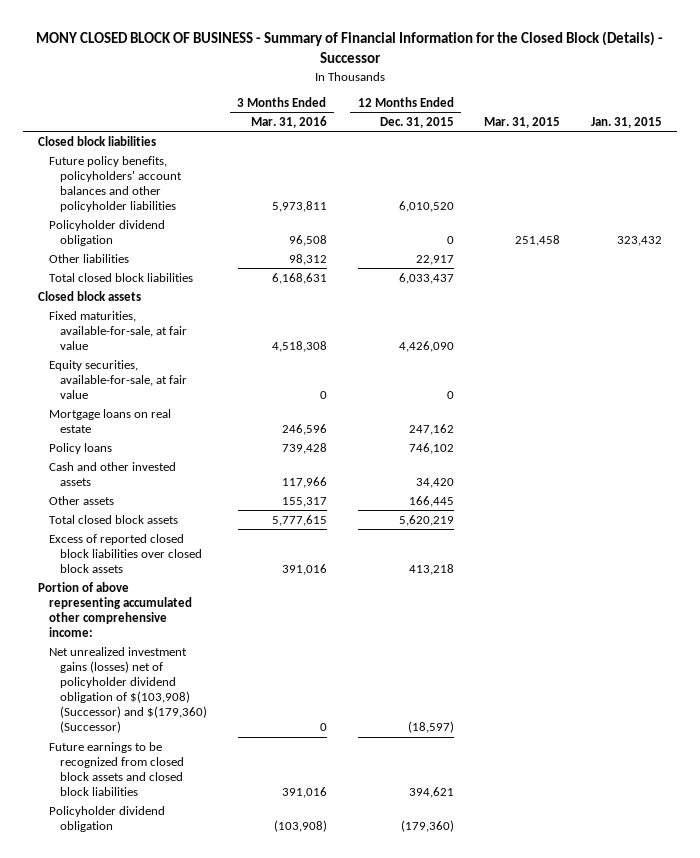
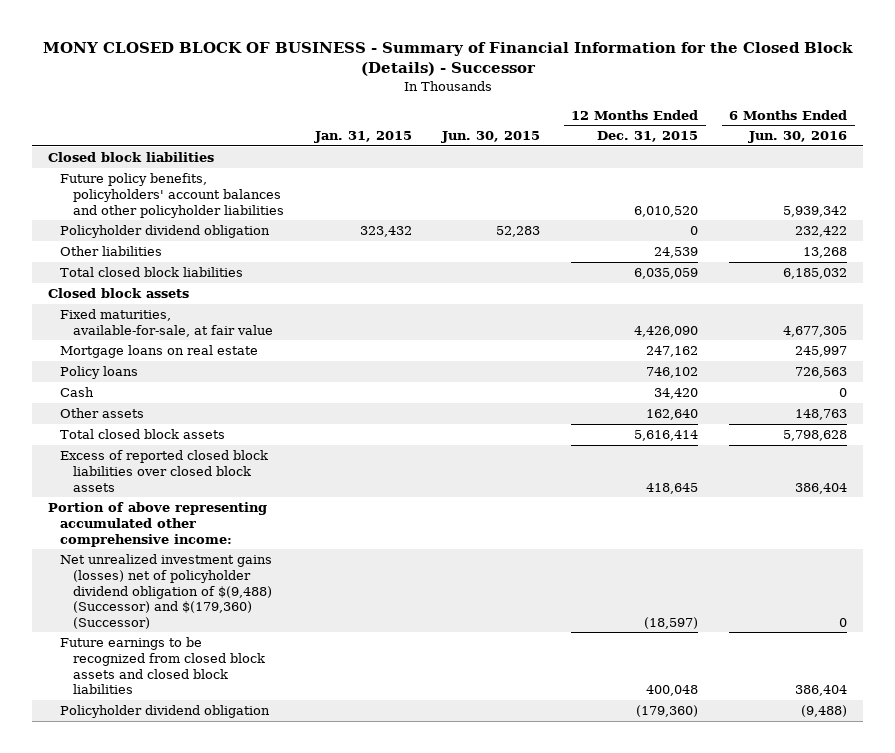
- | 3 Months Ended Mar. 31, 2016 | 12 Months Ended Dec. 31, 2015 | Mar. 31, 2015 | Jan. 31, 2015
+ | Jan. 31, 2015 | Jun. 30, 2015 | 12 Months Ended Dec. 31, 2015 | 6 Months Ended Jun. 30, 2016
- Other liabilities | 98,312 | 22,917 | |
- Total closed block liabilities | 6,168,631 | 6,033,437 | |
+ Other liabilities | | | 24,539 | 13,268
+ Total closed block liabilities | | | 6,035,059 | 6,185,032
- Equity securities, available-for-sale, at fair value | 0 | 0 | |
- Cash and other invested assets | 117,966 | 34,420 | |
- Other assets | 155,317 | 166,445 | |
- Total closed block assets | 5,777,615 | 5,620,219 | |
- Excess of reported closed block liabilities over closed block assets | 391,016 | 413,218 | |
+ Cash | | | 34,420 | 0
+ Other assets | | | 162,640 | 148,763
+ Total closed block assets | | | 5,616,414 | 5,798,628
+ Excess of reported closed block liabilities over closed block assets | | | 418,645 | 386,404
- Net unrealized investment gains (losses) net of policyholder dividend obligation of $(103,908) (Successor) and $(179,360) (Successor) | 0 | (18,597) | |
- Future earnings to be recognized from closed block assets and closed block liabilities | 391,016 | 394,621 | |
+ Net unrealized investment gains (losses) net of policyholder dividend obligation of $(9,488) (Successor) and $(179,360) (Successor) | | | (18,597) | 0
+ Future earnings to be recognized from closed block assets and closed block liabilities | | | 400,048 | 386,404

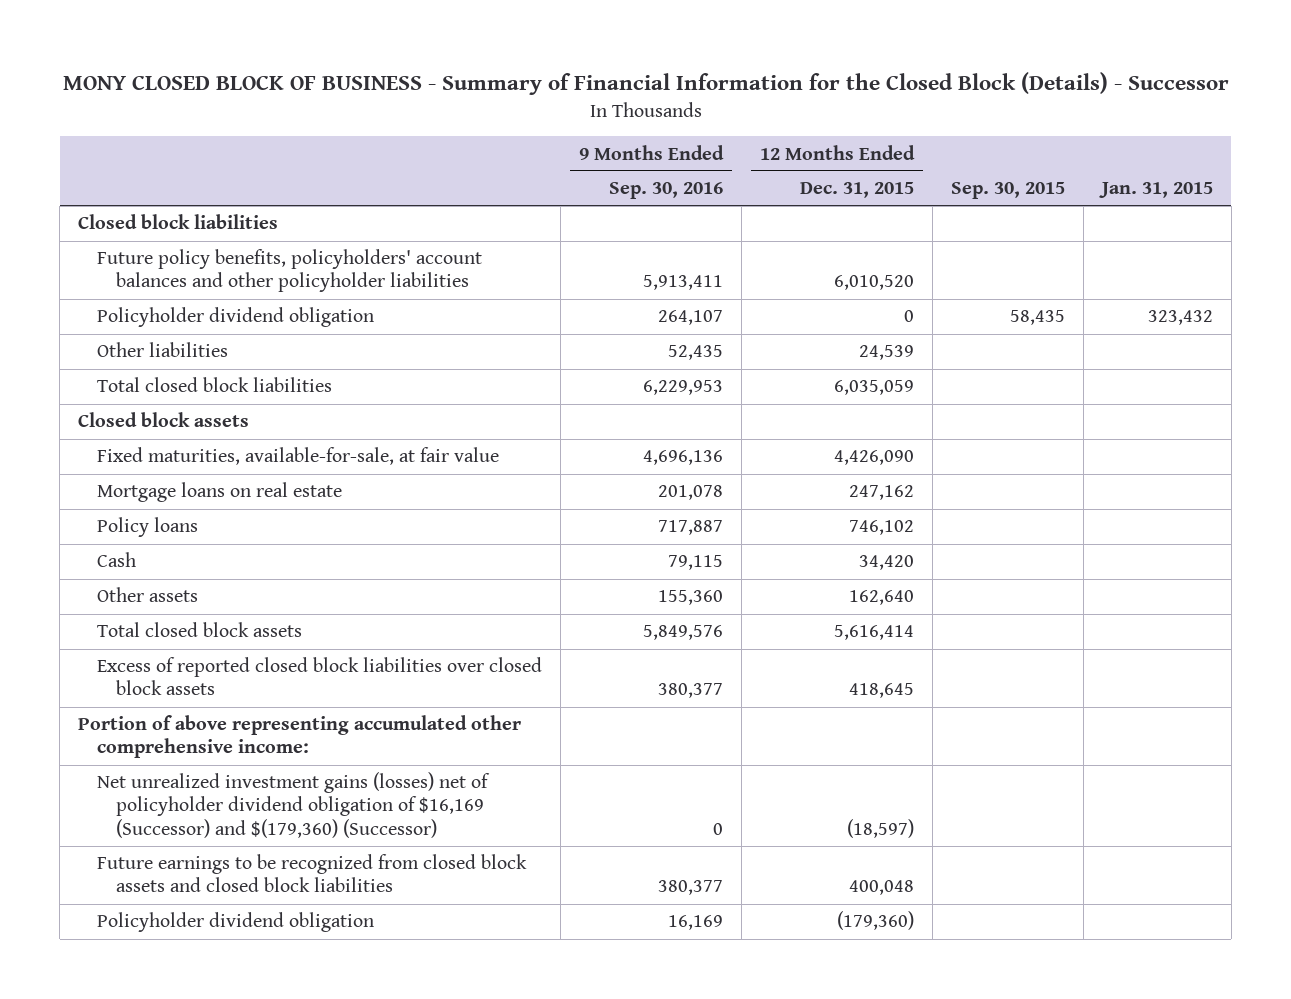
- | Jan. 31, 2015 | Jun. 30, 2015 | 12 Months Ended Dec. 31, 2015 | 6 Months Ended Jun. 30, 2016
+ | 9 Months Ended Sep. 30, 2016 | 12 Months Ended Dec. 31, 2015 | Sep. 30, 2015 | Jan. 31, 2015
- Net unrealized investment gains (losses) net of policyholder dividend obligation of $(9,488) (Successor) and $(179,360) (Successor) | | | (18,597) | 0
+ Net unrealized investment gains (losses) net of policyholder dividend obligation of $16,169 (Successor) and $(179,360) (Successor) | 0 | (18,597) | |

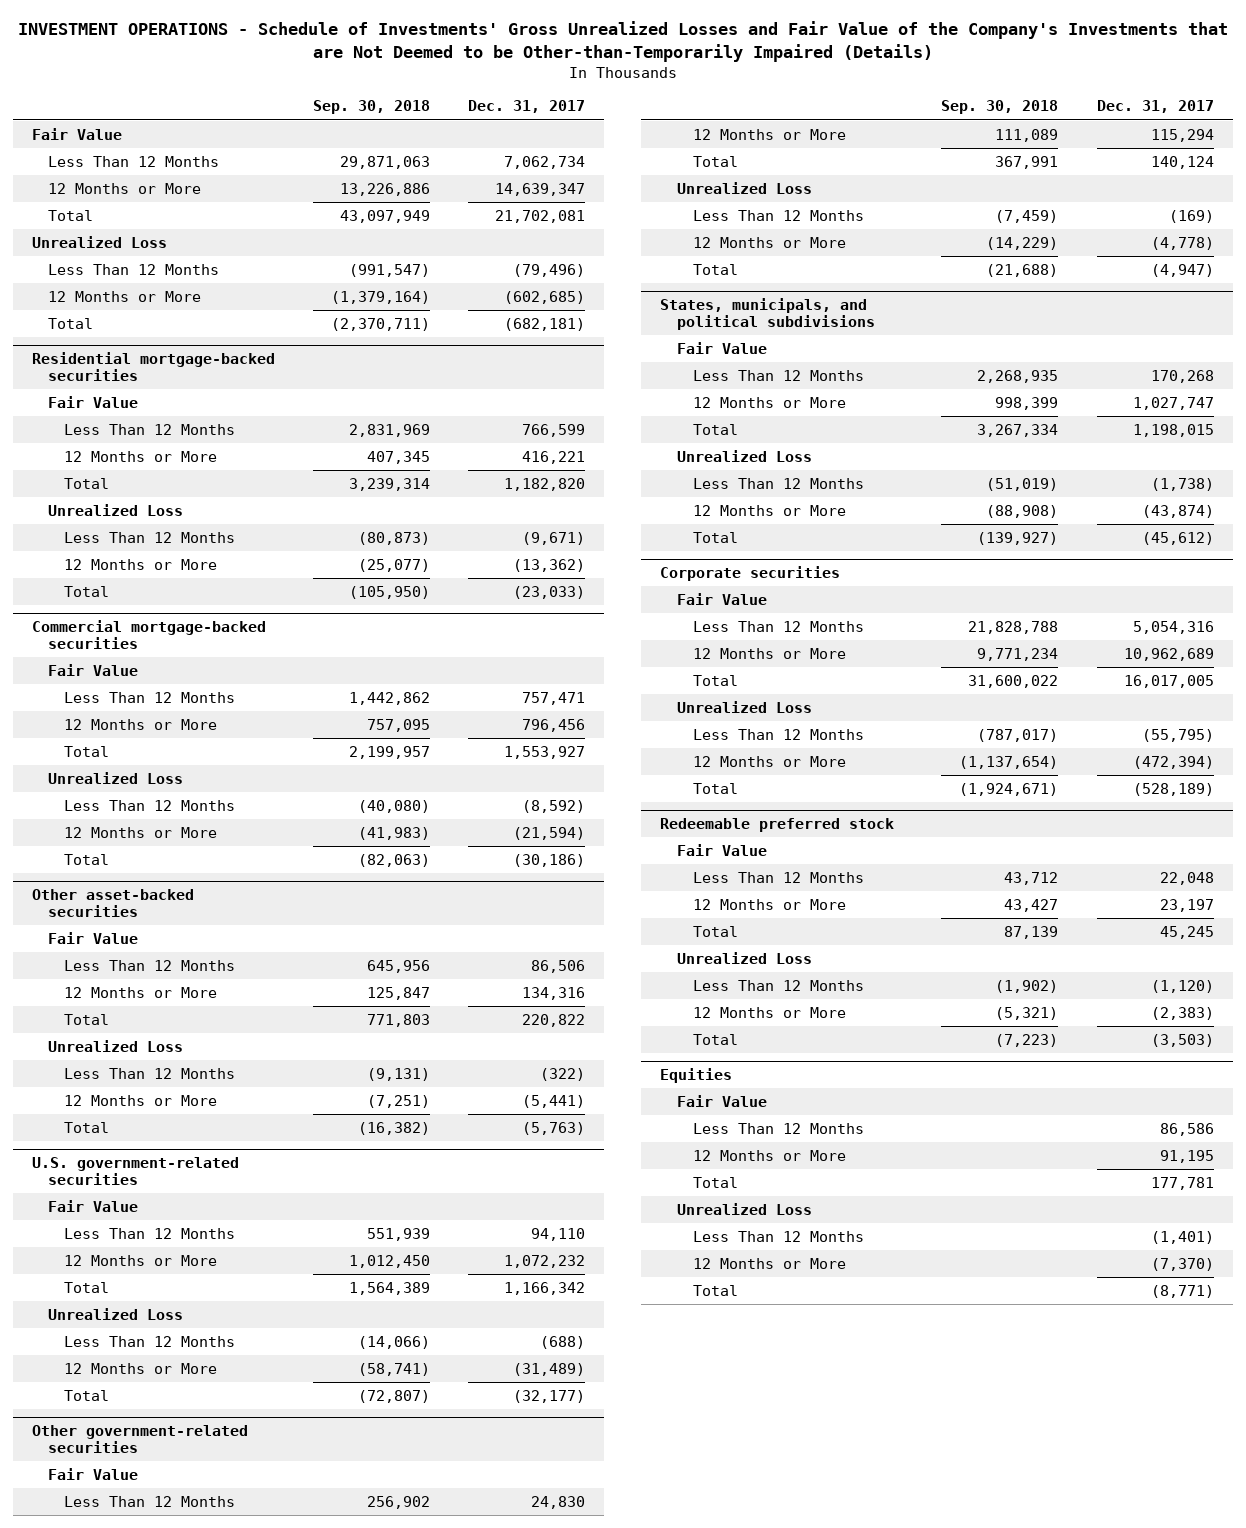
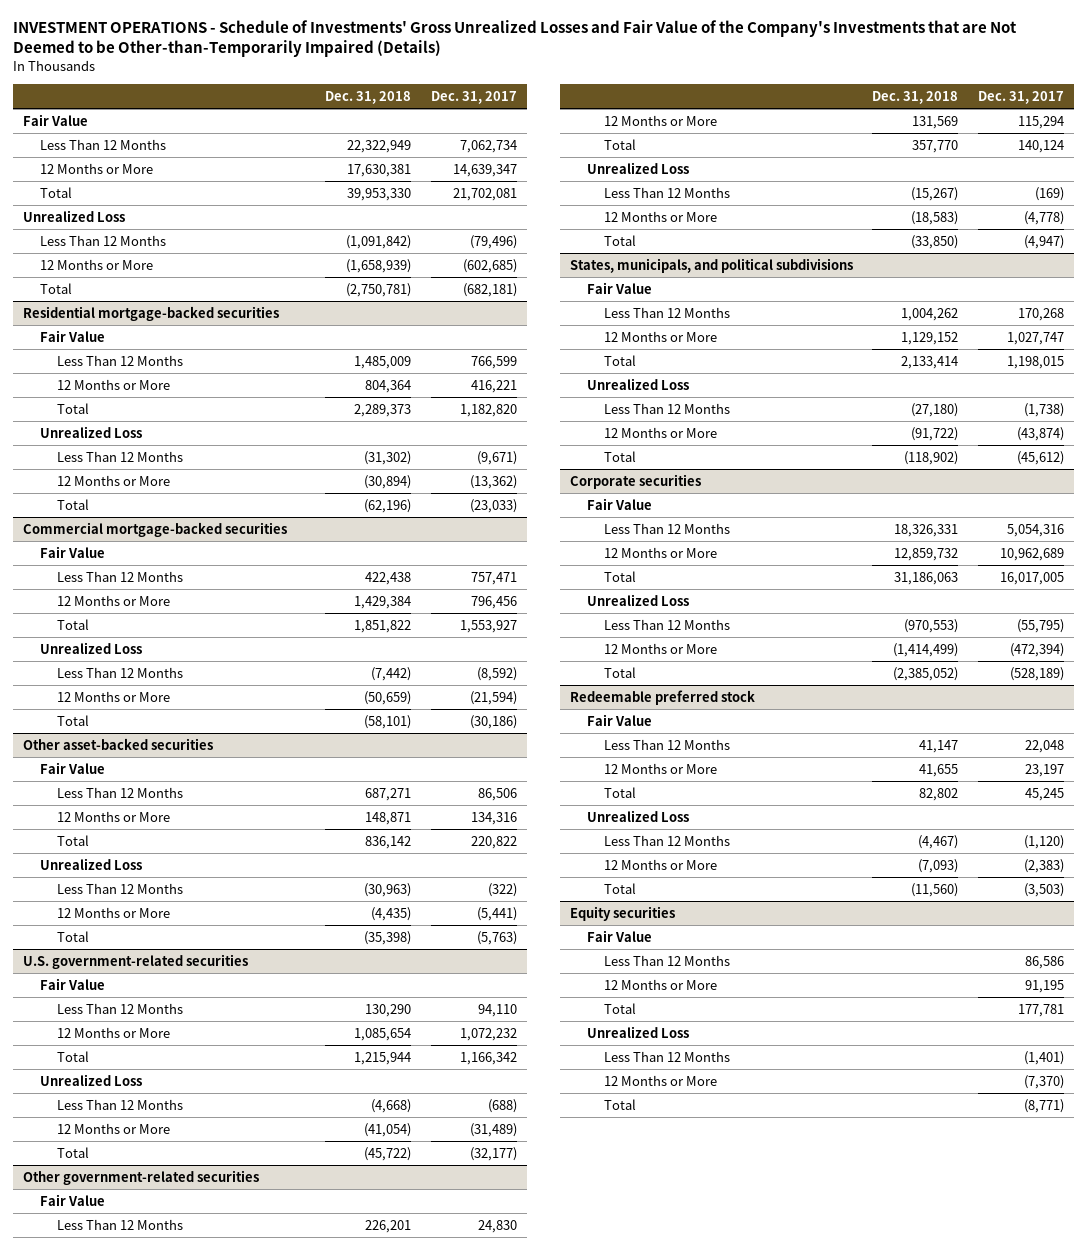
- | Sep. 30, 2018 | Dec. 31, 2017
+ | Dec. 31, 2018 | Dec. 31, 2017
- Equities
+ Equity securities

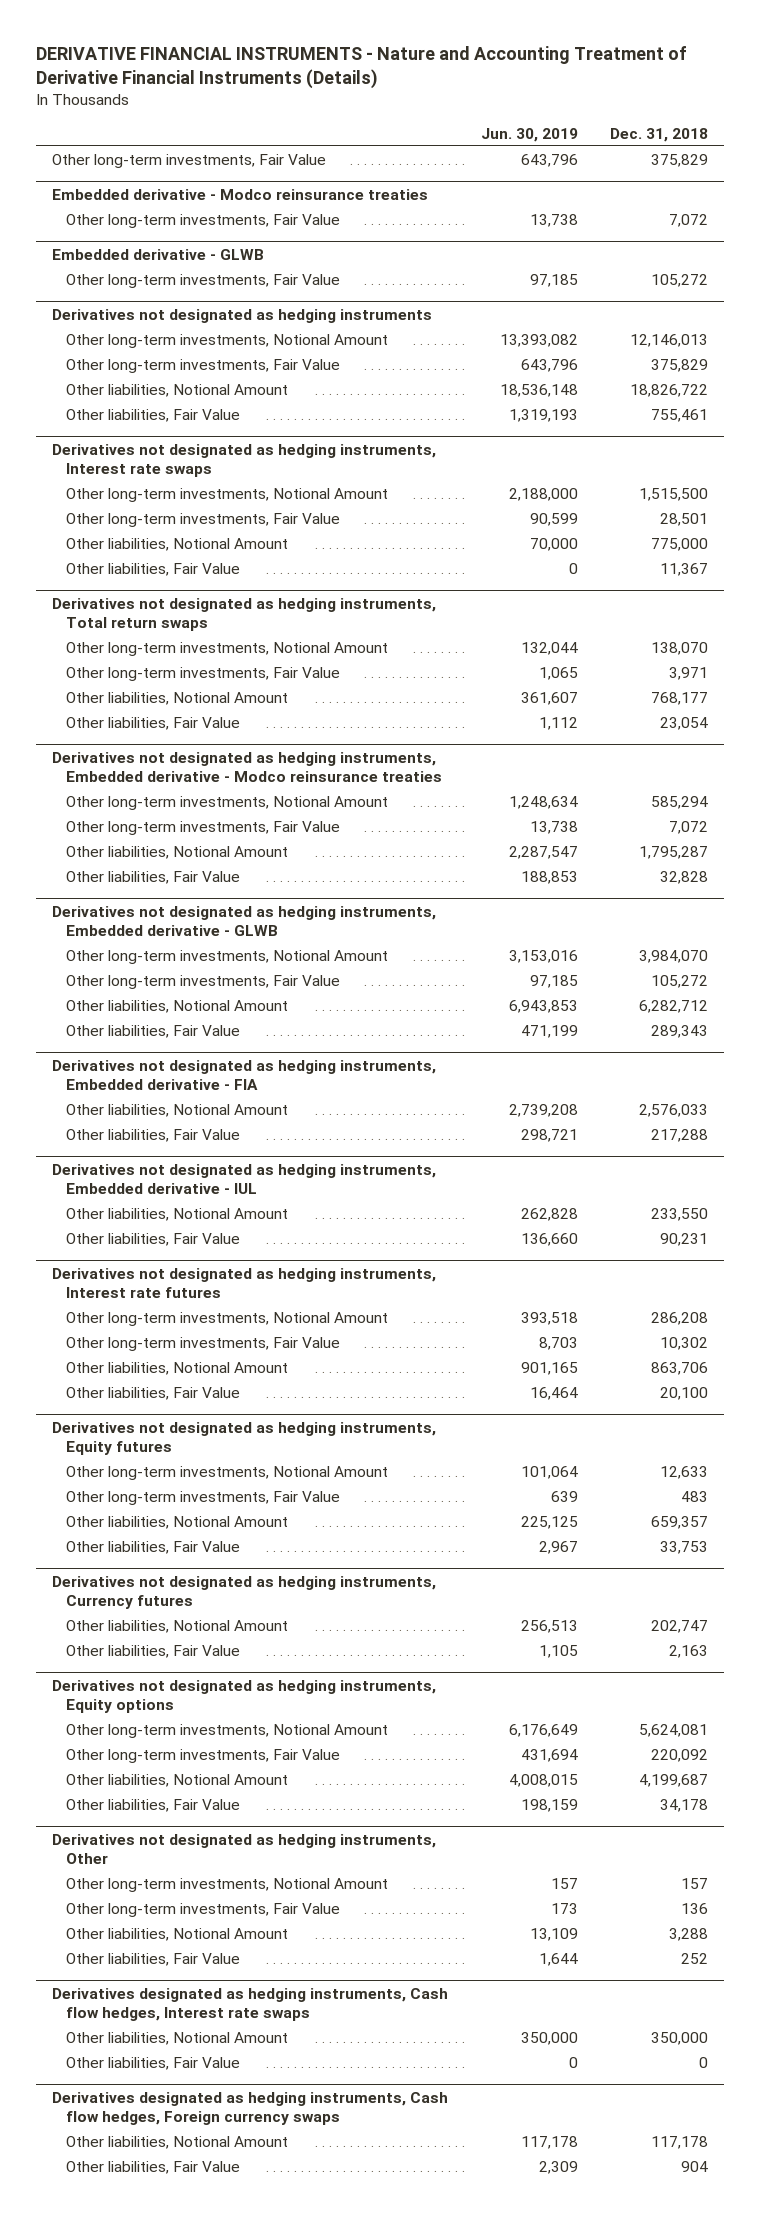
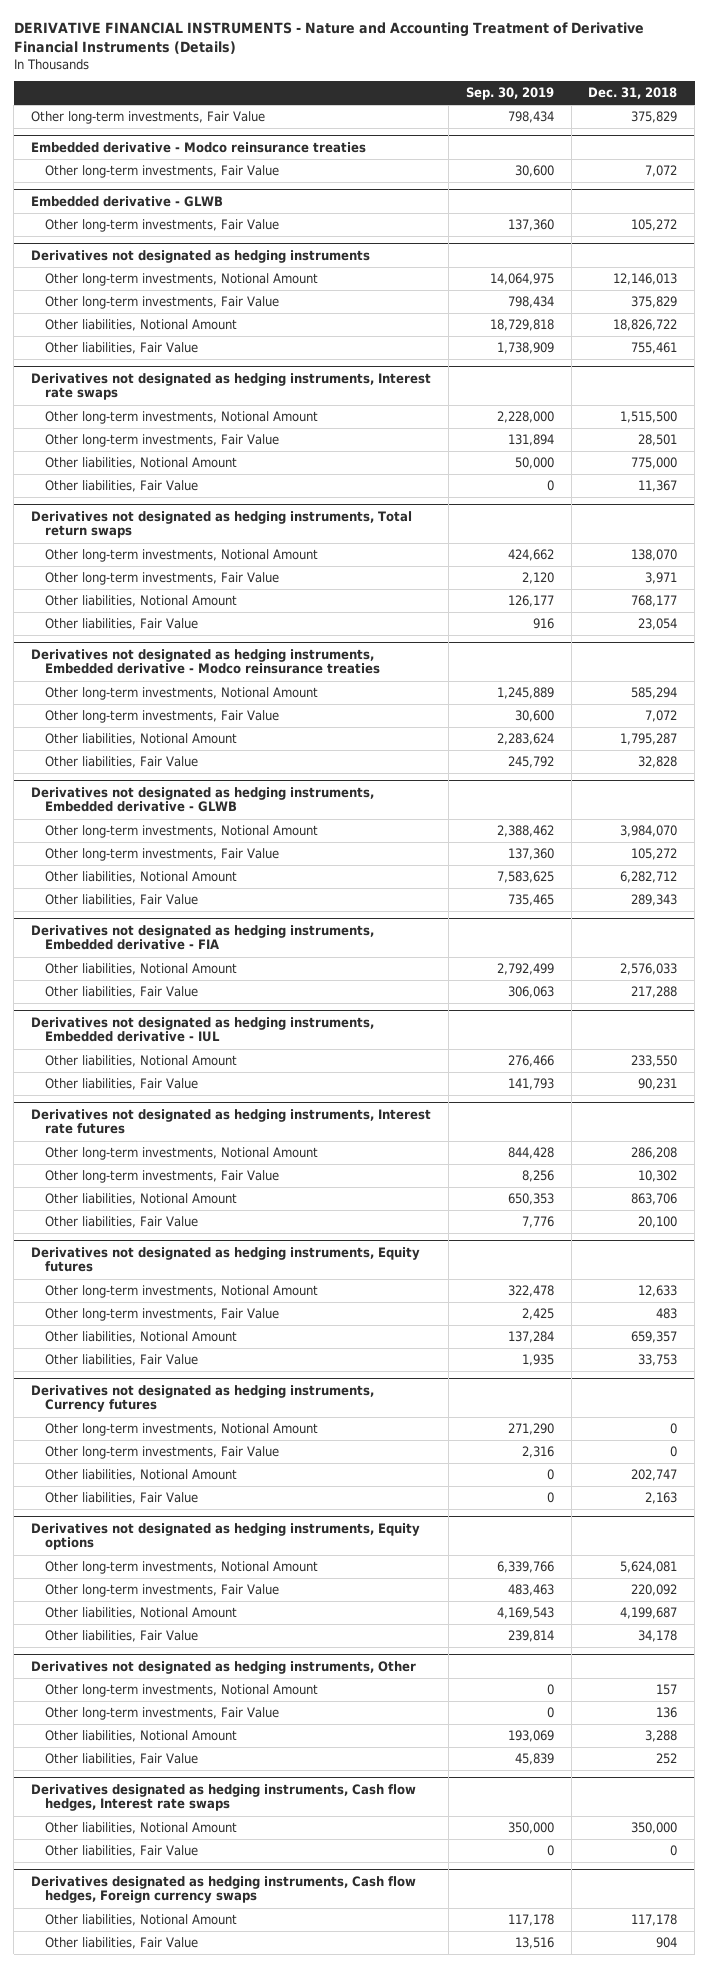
- | Jun. 30, 2019 | Dec. 31, 2018
+ | Sep. 30, 2019 | Dec. 31, 2018
@ Derivatives not designated as hedging instruments, Currency futures
+ Other long-term investments, Notional Amount | 271,290 | 0
+ Other long-term investments, Fair Value | 2,316 | 0

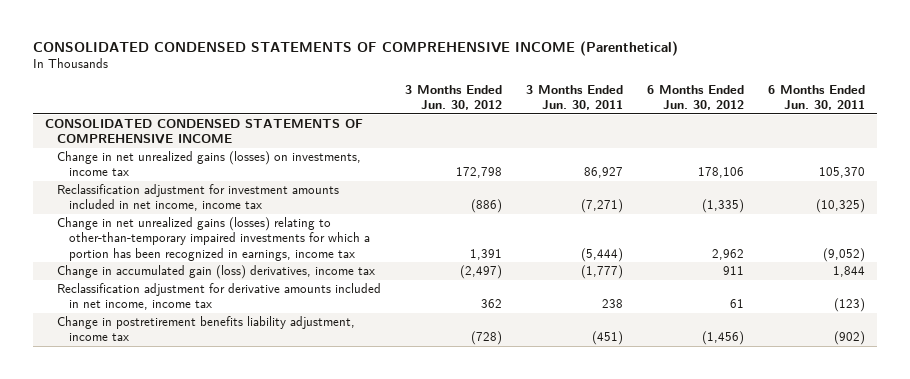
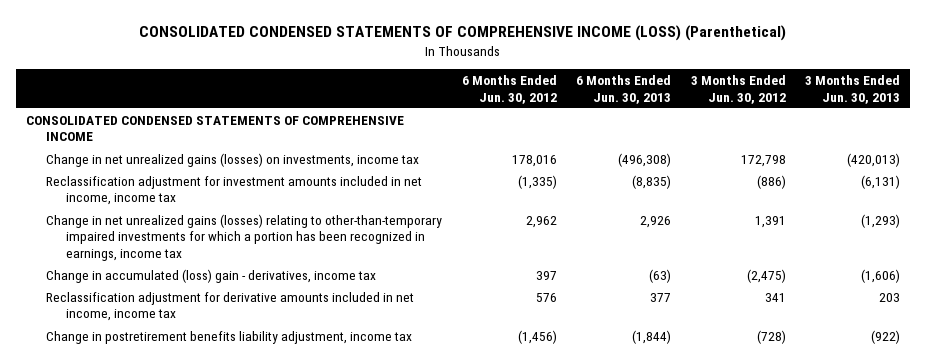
- CONSOLIDATED CONDENSED STATEMENTS OF COMPREHENSIVE INCOME (Parenthetical)
+ CONSOLIDATED CONDENSED STATEMENTS OF COMPREHENSIVE INCOME (LOSS) (Parenthetical)
- | 3 Months Ended Jun. 30, 2012 | 3 Months Ended Jun. 30, 2011 | 6 Months Ended Jun. 30, 2012 | 6 Months Ended Jun. 30, 2011
+ | 6 Months Ended Jun. 30, 2012 | 6 Months Ended Jun. 30, 2013 | 3 Months Ended Jun. 30, 2012 | 3 Months Ended Jun. 30, 2013
- Change in net unrealized gains (losses) on investments, income tax | 172,798 | 86,927 | 178,106 | 105,370
+ Change in net unrealized gains (losses) on investments, income tax | 178,016 | (496,308) | 172,798 | (420,013)
- Change in accumulated gain (loss) derivatives, income tax | (2,497) | (1,777) | 911 | 1,844
- Reclassification adjustment for derivative amounts included in net income, income tax | 362 | 238 | 61 | (123)
+ Change in accumulated (loss) gain - derivatives, income tax | 397 | (63) | (2,475) | (1,606)
+ Reclassification adjustment for derivative amounts included in net income, income tax | 576 | 377 | 341 | 203

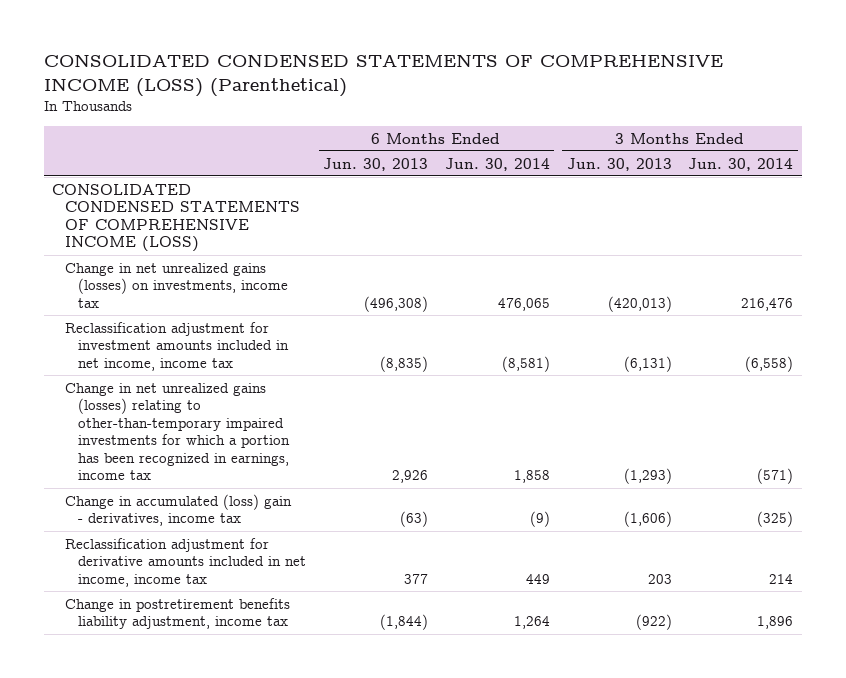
- | 6 Months Ended Jun. 30, 2012 | 6 Months Ended Jun. 30, 2013 | 3 Months Ended Jun. 30, 2012 | 3 Months Ended Jun. 30, 2013
+ | 6 Months Ended Jun. 30, 2013 | 6 Months Ended Jun. 30, 2014 | 3 Months Ended Jun. 30, 2013 | 3 Months Ended Jun. 30, 2014
- CONSOLIDATED CONDENSED STATEMENTS OF COMPREHENSIVE INCOME
+ CONSOLIDATED CONDENSED STATEMENTS OF COMPREHENSIVE INCOME (LOSS)

